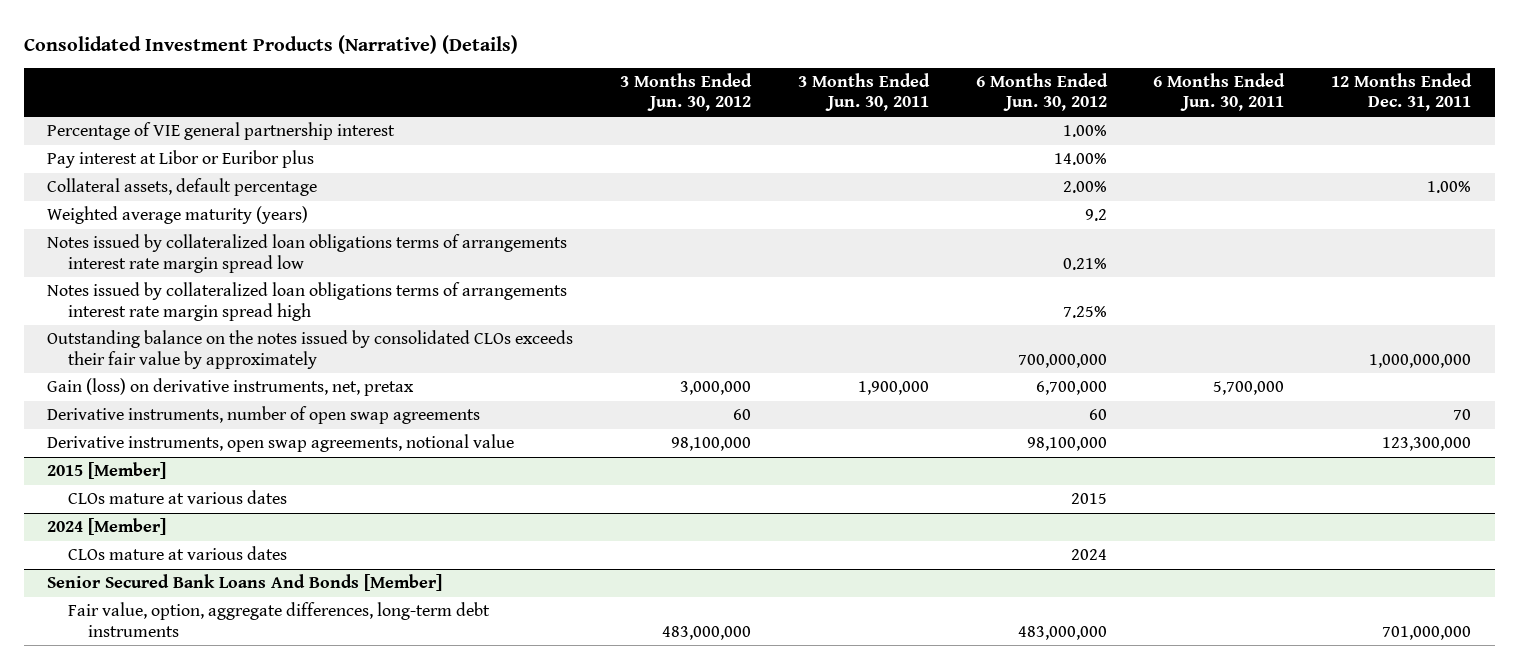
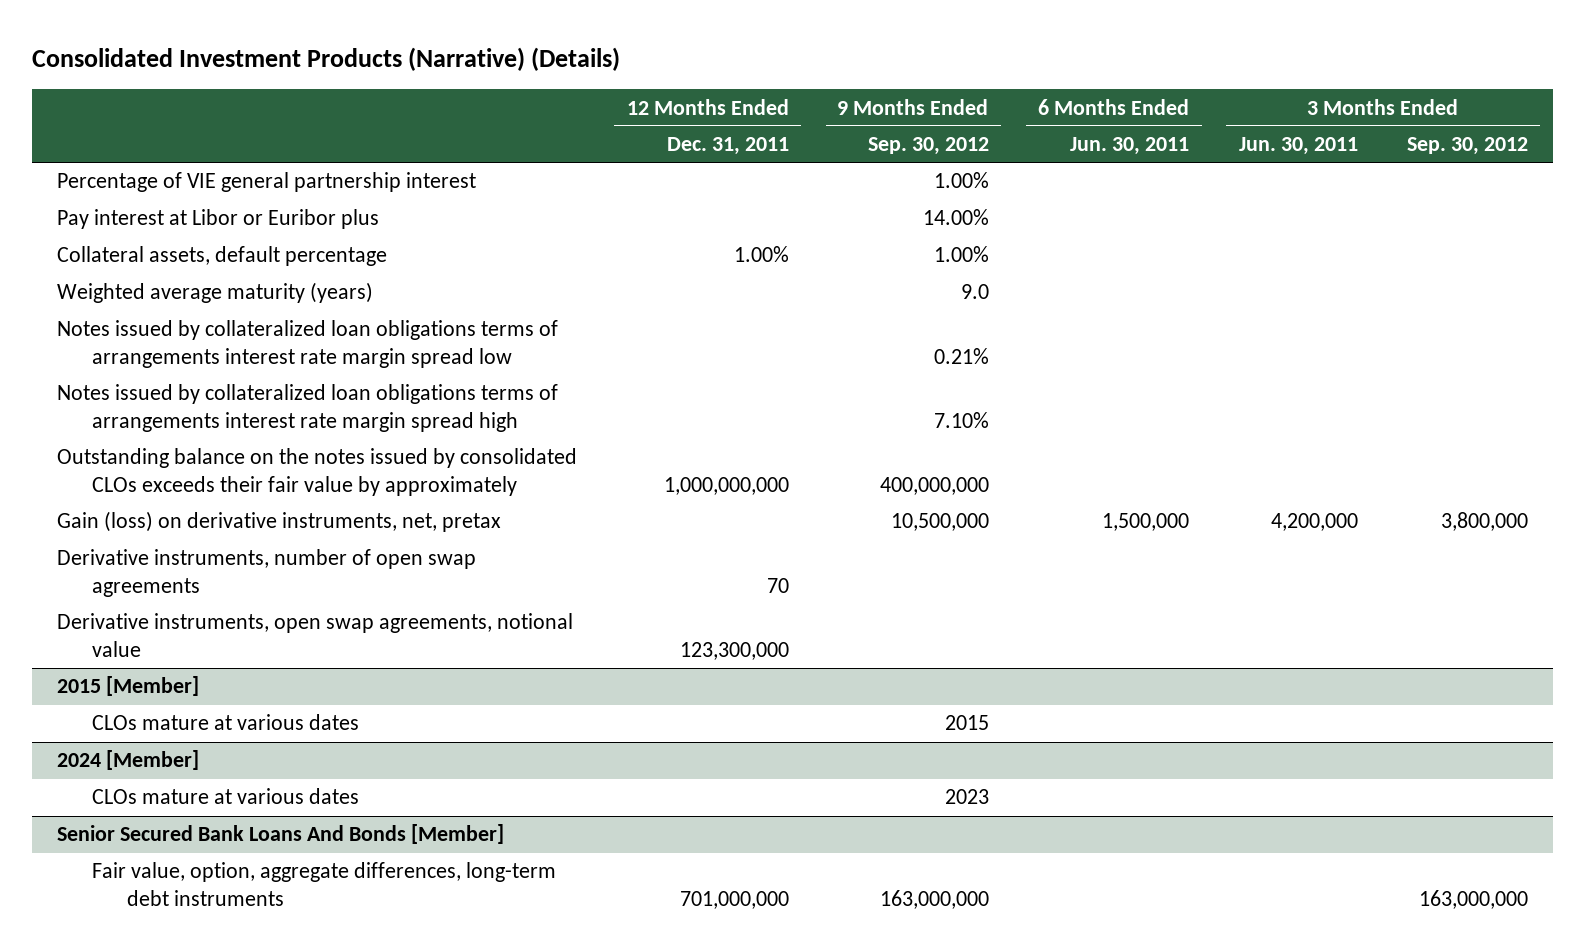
- | 3 Months Ended Jun. 30, 2012 | 3 Months Ended Jun. 30, 2011 | 6 Months Ended Jun. 30, 2012 | 6 Months Ended Jun. 30, 2011 | 12 Months Ended Dec. 31, 2011
+ | 12 Months Ended Dec. 31, 2011 | 9 Months Ended Sep. 30, 2012 | 6 Months Ended Jun. 30, 2011 | 3 Months Ended Jun. 30, 2011 | 3 Months Ended Sep. 30, 2012
- Gain (loss) on derivative instruments, net, pretax | 3,000,000 | 1,900,000 | 6,700,000 | 5,700,000 |
+ Gain (loss) on derivative instruments, net, pretax | | 10,500,000 | 1,500,000 | 4,200,000 | 3,800,000

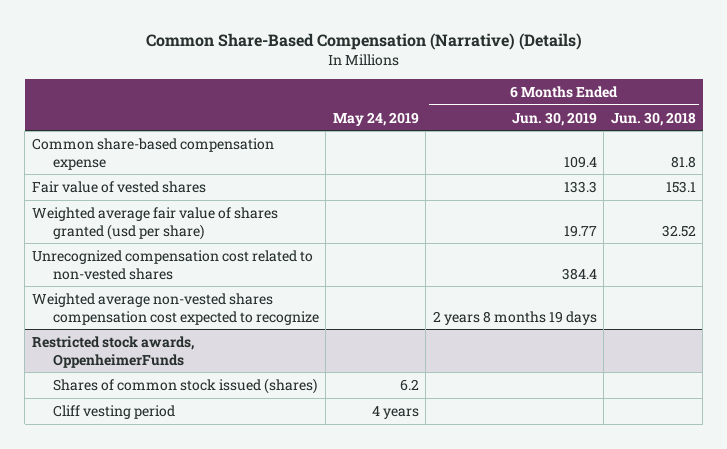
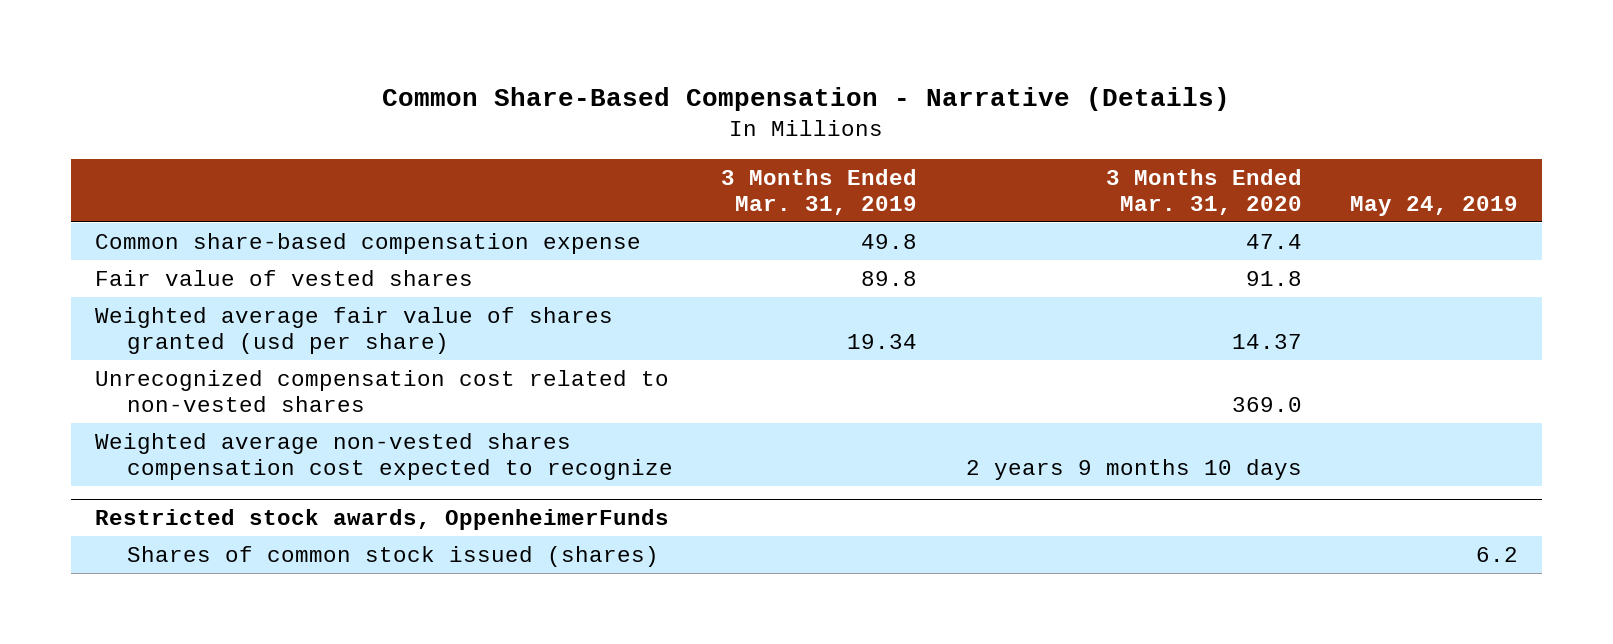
- Common Share-Based Compensation (Narrative) (Details)
+ Common Share-Based Compensation - Narrative (Details)
- | May 24, 2019 | 6 Months Ended Jun. 30, 2019 | 6 Months Ended Jun. 30, 2018
+ | 3 Months Ended Mar. 31, 2019 | 3 Months Ended Mar. 31, 2020 | May 24, 2019
@ Restricted stock awards, OppenheimerFunds
- Cliff vesting period | 4 years | |

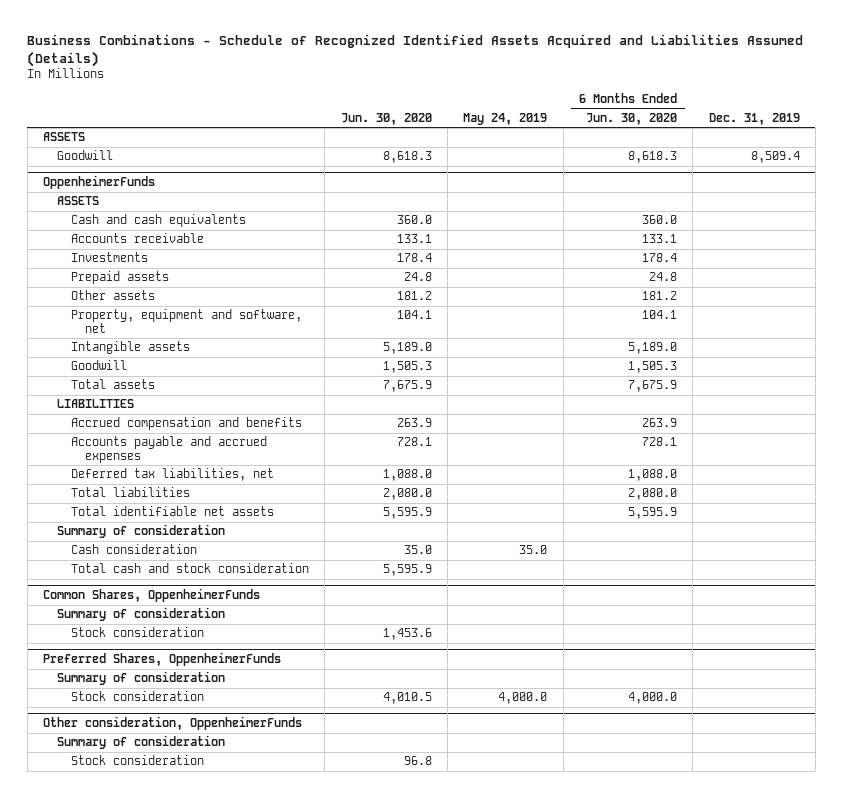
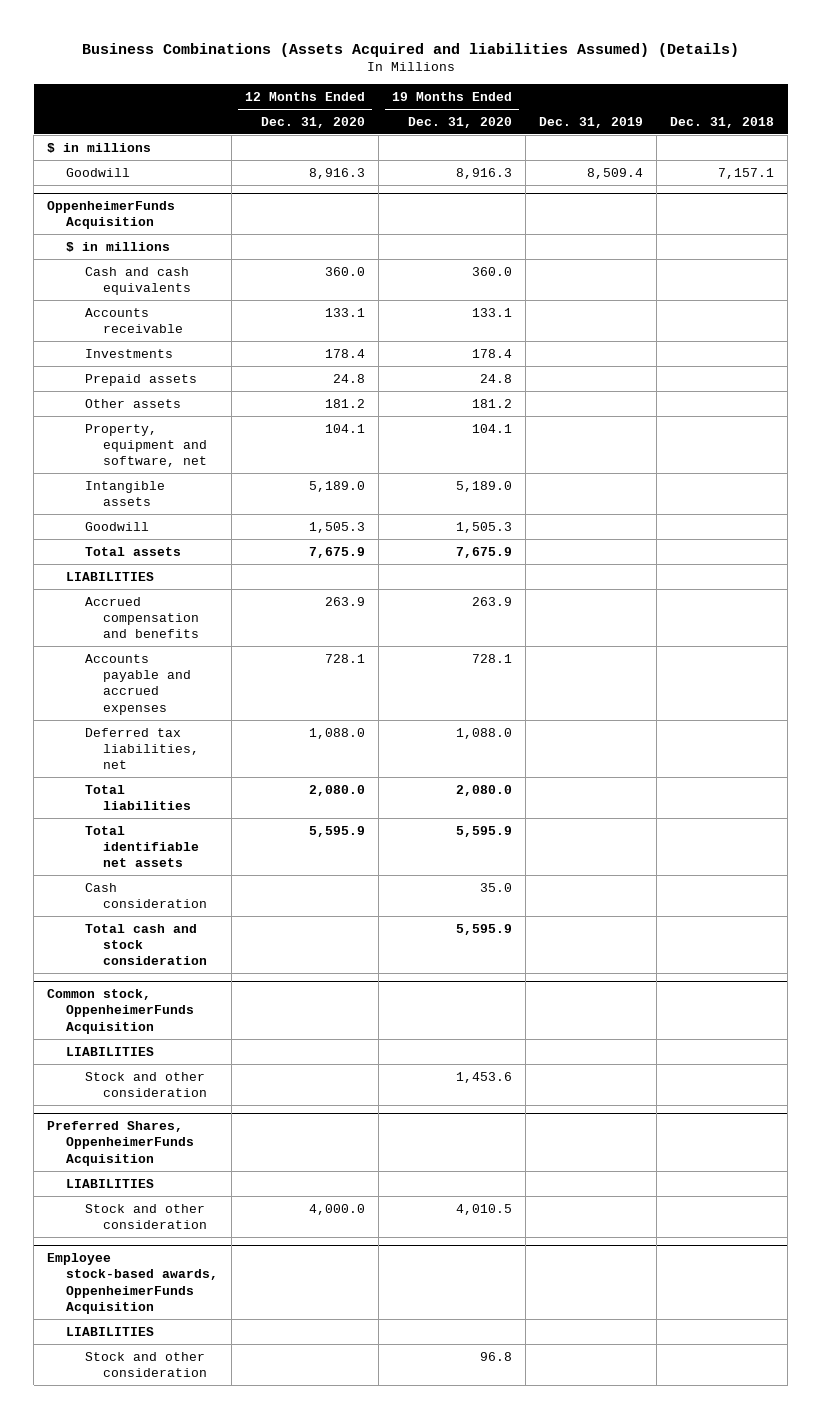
- Business Combinations - Schedule of Recognized Identified Assets Acquired and Liabilities Assumed (Details)
+ Business Combinations (Assets Acquired and liabilities Assumed) (Details)
- | Jun. 30, 2020 | May 24, 2019 | 6 Months Ended Jun. 30, 2020 | Dec. 31, 2019
+ | 12 Months Ended Dec. 31, 2020 | 19 Months Ended Dec. 31, 2020 | Dec. 31, 2019 | Dec. 31, 2018
- ASSETS
+ $ in millions
- OppenheimerFunds
- ASSETS
+ OppenheimerFunds Acquisition
+ $ in millions
- Summary of consideration
- Common Shares, OppenheimerFunds
- Summary of consideration
- Stock consideration | 1,453.6 | | |
- Preferred Shares, OppenheimerFunds
- Summary of consideration
- Stock consideration | 4,010.5 | 4,000.0 | 4,000.0 |
- Other consideration, OppenheimerFunds
- Summary of consideration
- Stock consideration | 96.8 | | |
+ Common stock, OppenheimerFunds Acquisition
+ LIABILITIES
+ Stock and other consideration | | 1,453.6 | |
+ Preferred Shares, OppenheimerFunds Acquisition
+ LIABILITIES
+ Stock and other consideration | 4,000.0 | 4,010.5 | |
+ Employee stock-based awards, OppenheimerFunds Acquisition
+ LIABILITIES
+ Stock and other consideration | | 96.8 | |

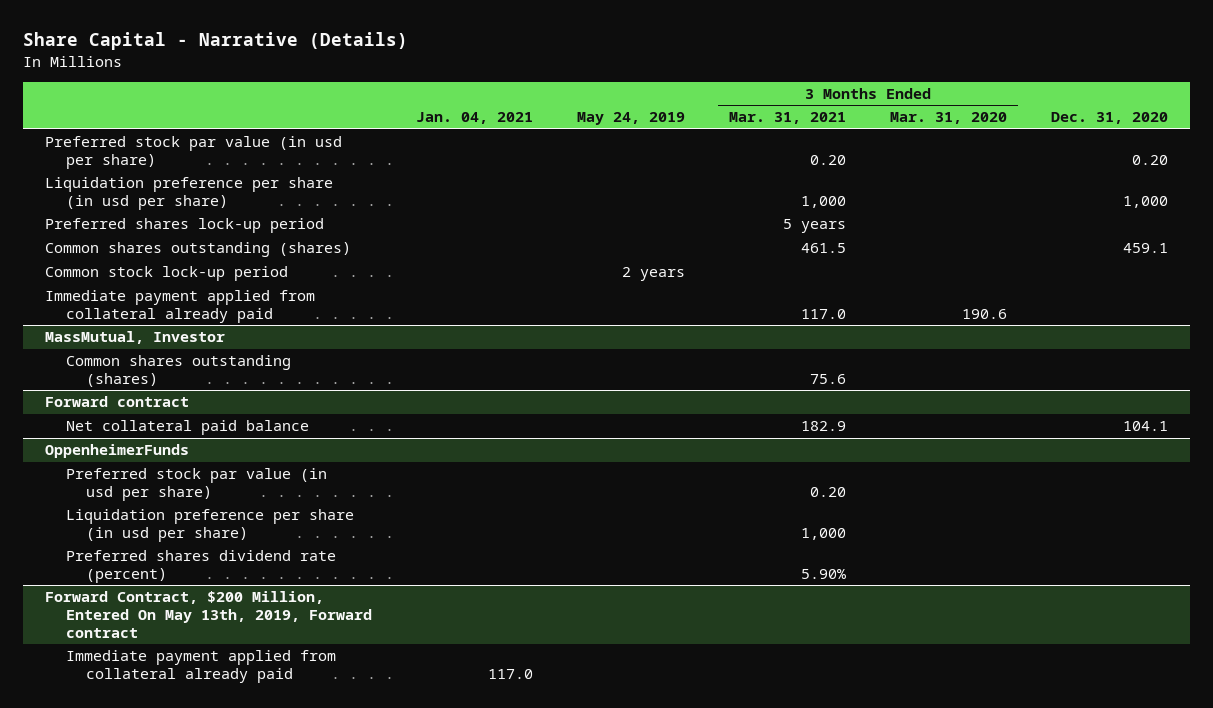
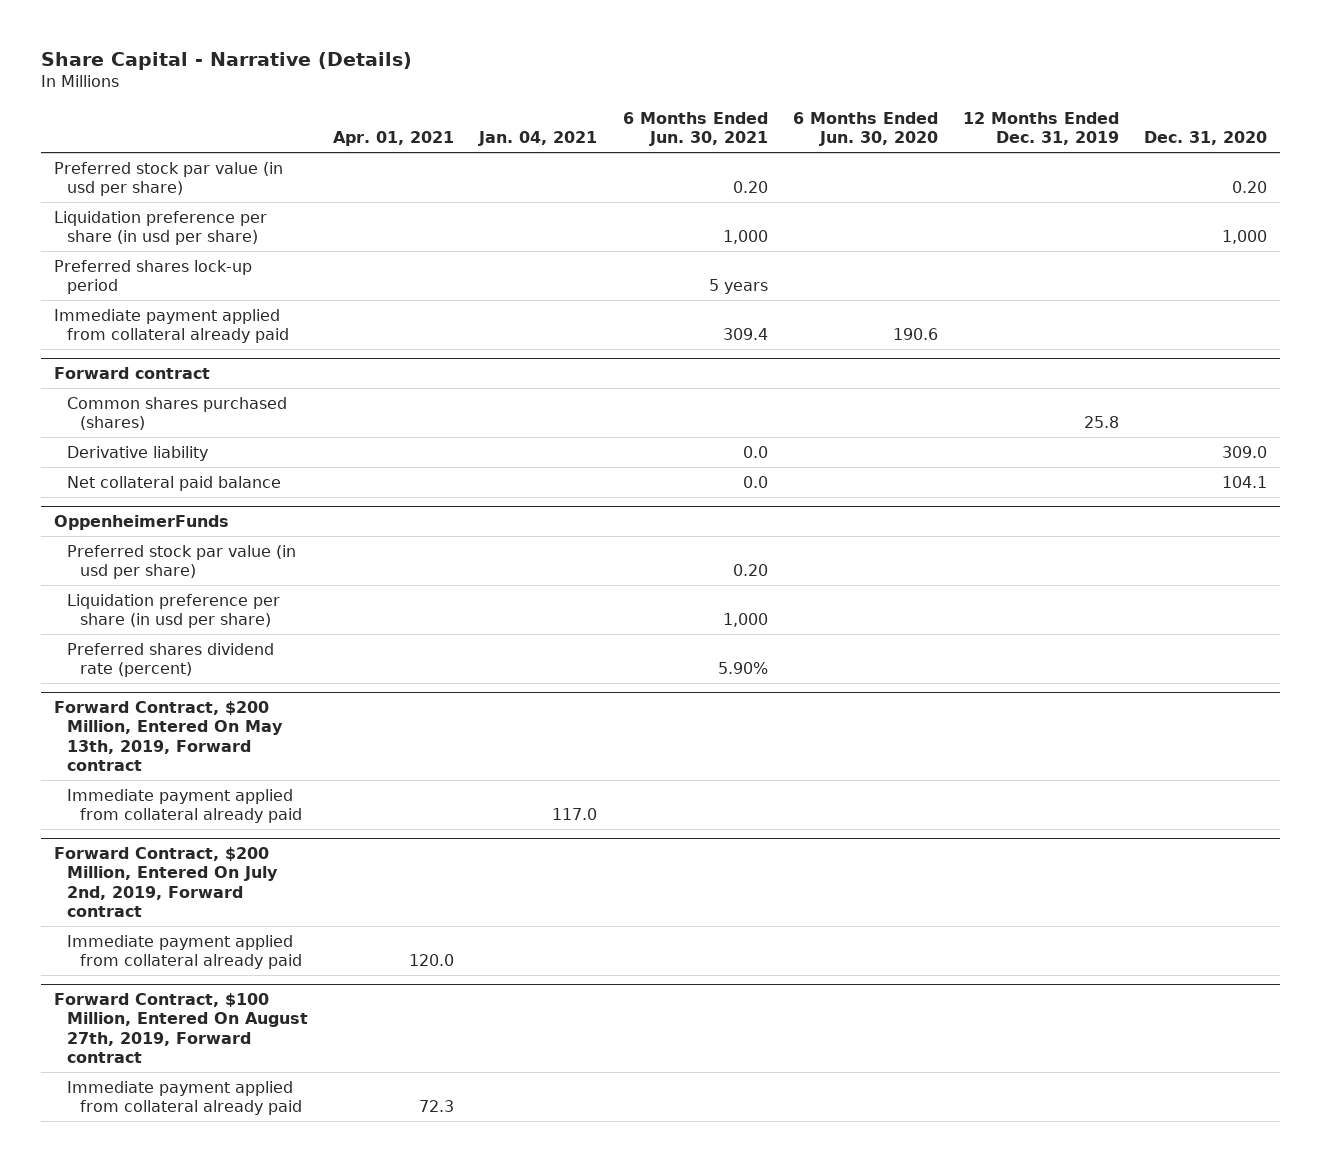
- | Jan. 04, 2021 | May 24, 2019 | 3 Months Ended Mar. 31, 2021 | 3 Months Ended Mar. 31, 2020 | Dec. 31, 2020
+ | Apr. 01, 2021 | Jan. 04, 2021 | 6 Months Ended Jun. 30, 2021 | 6 Months Ended Jun. 30, 2020 | 12 Months Ended Dec. 31, 2019 | Dec. 31, 2020
- Common shares outstanding (shares) | | | 461.5 | | 459.1
- Common stock lock-up period | | 2 years | | |
- MassMutual, Investor
- Common shares outstanding (shares) | | | 75.6 | |
@ Forward contract
+ Common shares purchased (shares) | | | | | 25.8 |
+ Derivative liability | | | 0.0 | | | 309.0
+ Forward Contract, $200 Million, Entered On July 2nd, 2019, Forward contract
+ Immediate payment applied from collateral already paid | 120.0 | | | | |
+ Forward Contract, $100 Million, Entered On August 27th, 2019, Forward contract
+ Immediate payment applied from collateral already paid | 72.3 | | | | |

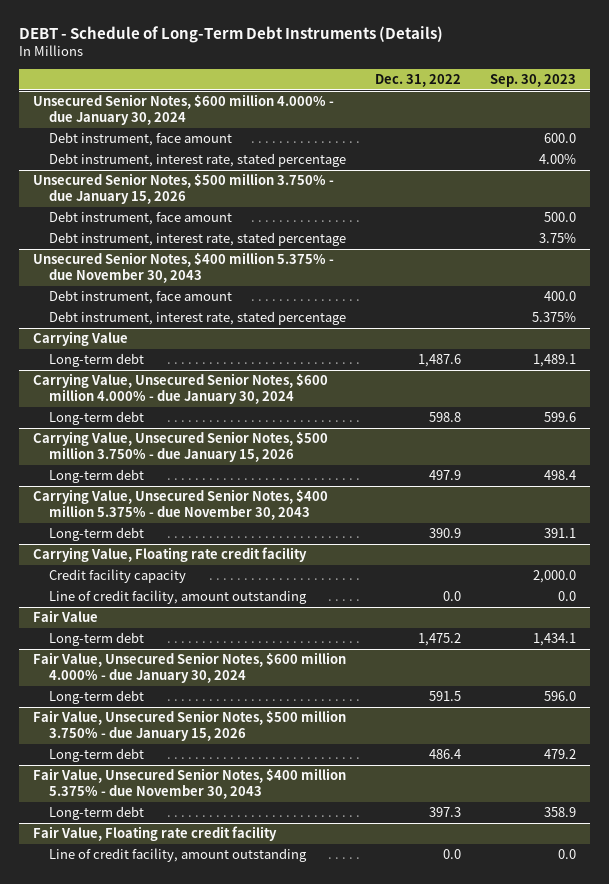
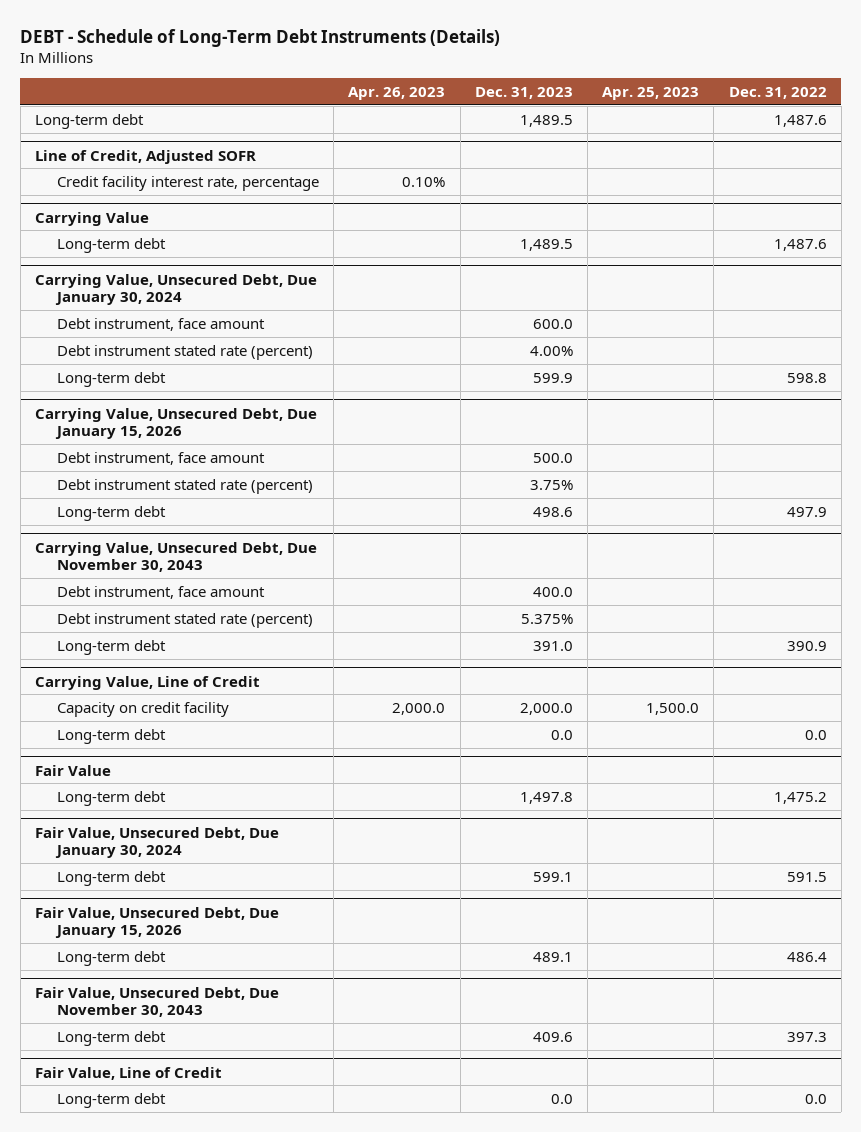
- | Dec. 31, 2022 | Sep. 30, 2023
+ | Apr. 26, 2023 | Dec. 31, 2023 | Apr. 25, 2023 | Dec. 31, 2022
- Unsecured Senior Notes, $600 million 4.000% - due January 30, 2024
- Debt instrument, face amount | | 600.0
- Debt instrument, interest rate, stated percentage | | 4.00%
- Unsecured Senior Notes, $500 million 3.750% - due January 15, 2026
- Debt instrument, face amount | | 500.0
- Debt instrument, interest rate, stated percentage | | 3.75%
- Unsecured Senior Notes, $400 million 5.375% - due November 30, 2043
- Debt instrument, face amount | | 400.0
- Debt instrument, interest rate, stated percentage | | 5.375%
+ Long-term debt | | 1,489.5 | | 1,487.6
+ Line of Credit, Adjusted SOFR
+ Credit facility interest rate, percentage | 0.10% | | |
- Carrying Value, Unsecured Senior Notes, $600 million 4.000% - due January 30, 2024
+ Carrying Value, Unsecured Debt, Due January 30, 2024
+ Debt instrument, face amount | | 600.0 | |
+ Debt instrument stated rate (percent) | | 4.00% | |
- Carrying Value, Unsecured Senior Notes, $500 million 3.750% - due January 15, 2026
+ Carrying Value, Unsecured Debt, Due January 15, 2026
+ Debt instrument, face amount | | 500.0 | |
+ Debt instrument stated rate (percent) | | 3.75% | |
- Carrying Value, Unsecured Senior Notes, $400 million 5.375% - due November 30, 2043
+ Carrying Value, Unsecured Debt, Due November 30, 2043
+ Debt instrument, face amount | | 400.0 | |
+ Debt instrument stated rate (percent) | | 5.375% | |
- Carrying Value, Floating rate credit facility
- Credit facility capacity | | 2,000.0
- Line of credit facility, amount outstanding | 0.0 | 0.0
+ Carrying Value, Line of Credit
+ Capacity on credit facility | 2,000.0 | 2,000.0 | 1,500.0 |
+ Long-term debt | | 0.0 | | 0.0
- Fair Value, Unsecured Senior Notes, $600 million 4.000% - due January 30, 2024
+ Fair Value, Unsecured Debt, Due January 30, 2024
- Fair Value, Unsecured Senior Notes, $500 million 3.750% - due January 15, 2026
+ Fair Value, Unsecured Debt, Due January 15, 2026
- Fair Value, Unsecured Senior Notes, $400 million 5.375% - due November 30, 2043
+ Fair Value, Unsecured Debt, Due November 30, 2043
- Fair Value, Floating rate credit facility
- Line of credit facility, amount outstanding | 0.0 | 0.0
+ Fair Value, Line of Credit
+ Long-term debt | | 0.0 | | 0.0

